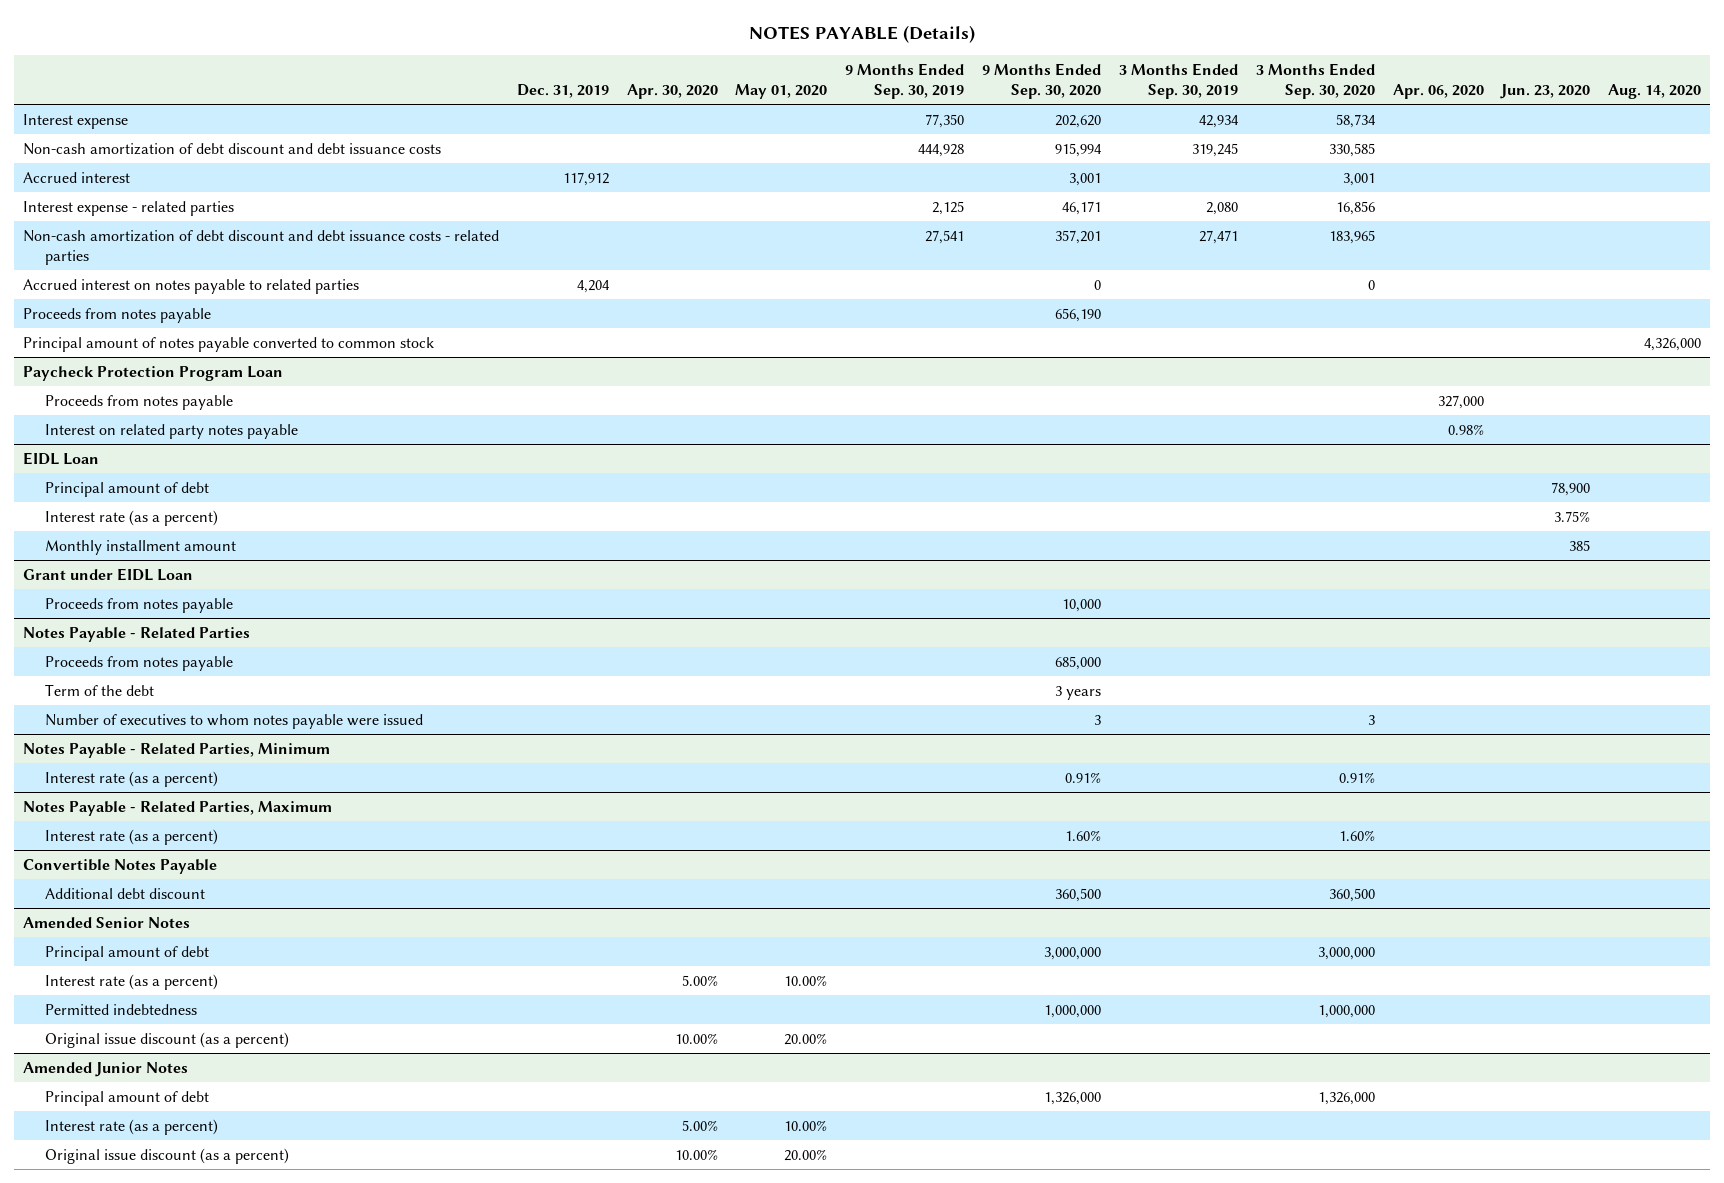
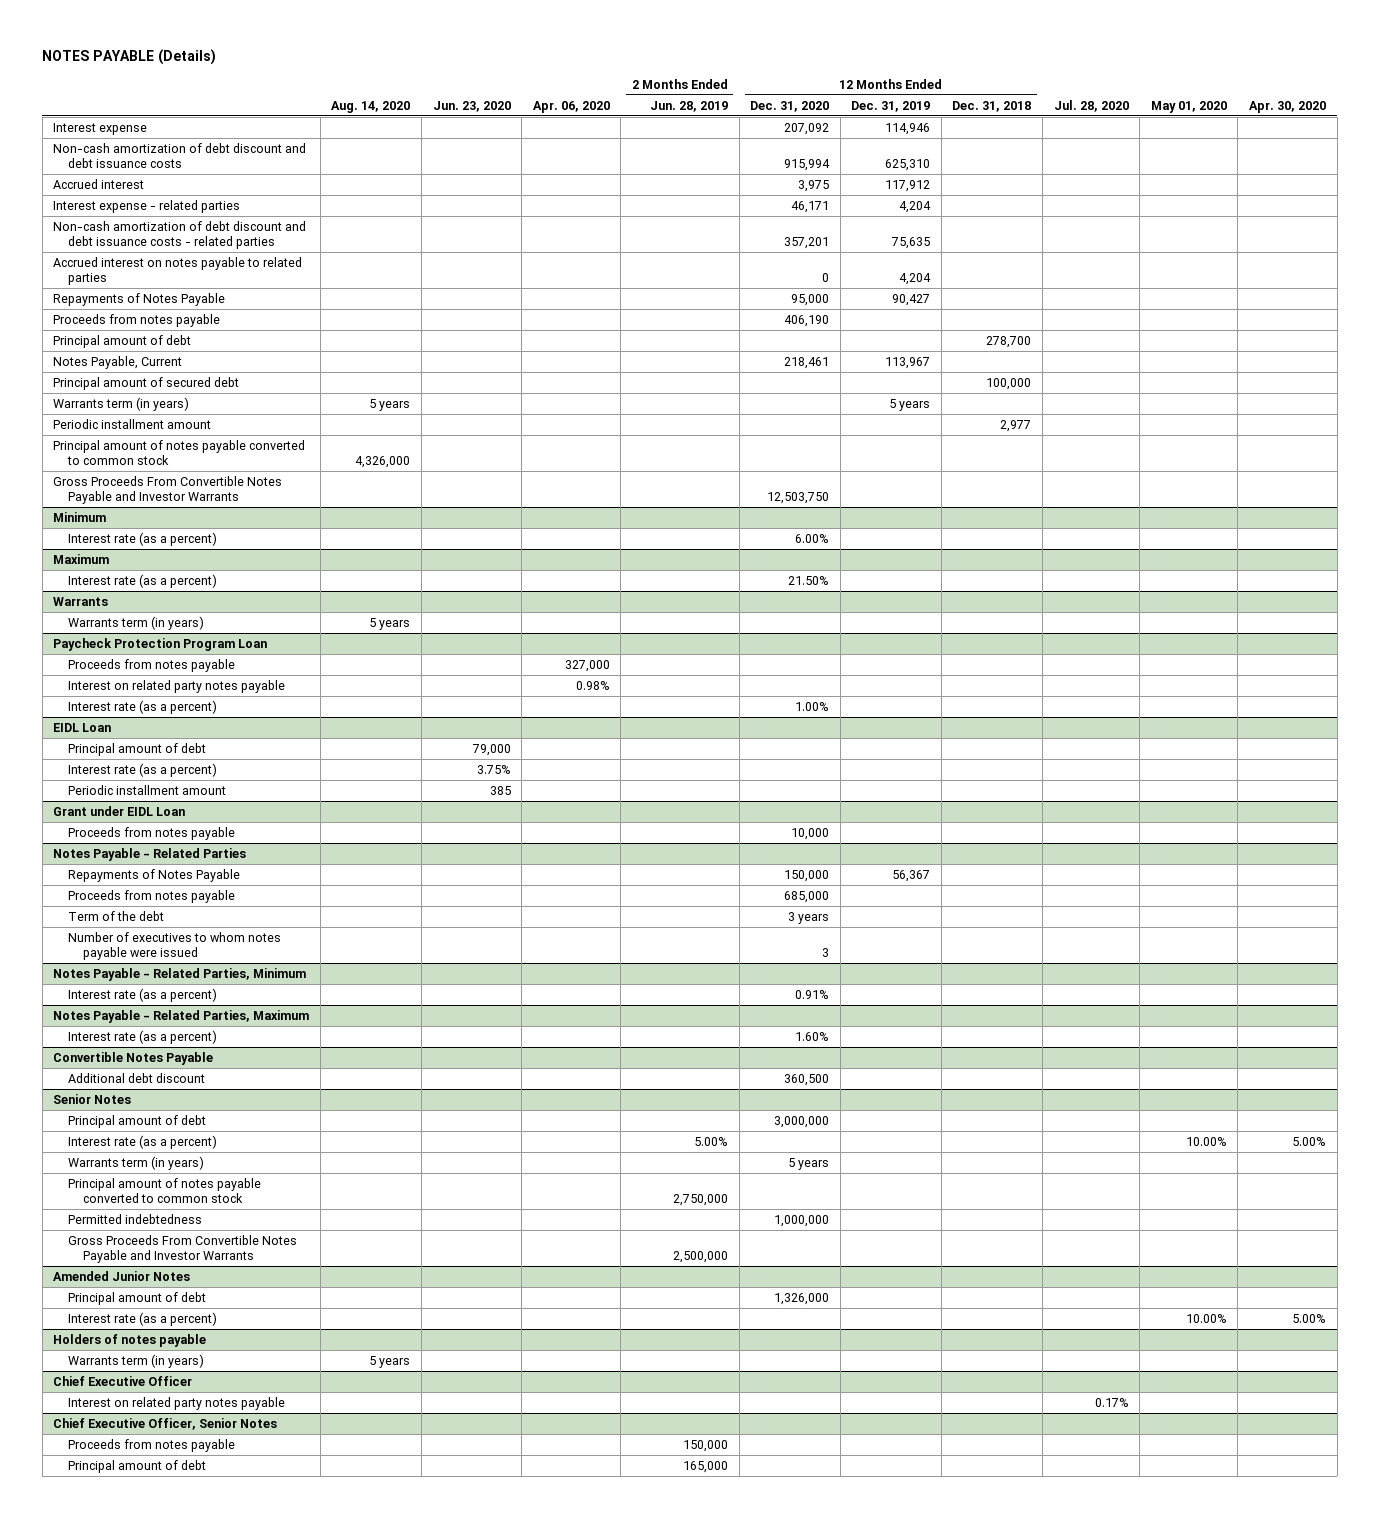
- | Dec. 31, 2019 | Apr. 30, 2020 | May 01, 2020 | 9 Months Ended Sep. 30, 2019 | 9 Months Ended Sep. 30, 2020 | 3 Months Ended Sep. 30, 2019 | 3 Months Ended Sep. 30, 2020 | Apr. 06, 2020 | Jun. 23, 2020 | Aug. 14, 2020
+ | Aug. 14, 2020 | Jun. 23, 2020 | Apr. 06, 2020 | 2 Months Ended Jun. 28, 2019 | 12 Months Ended Dec. 31, 2020 | 12 Months Ended Dec. 31, 2019 | 12 Months Ended Dec. 31, 2018 | Jul. 28, 2020 | May 01, 2020 | Apr. 30, 2020
+ Repayments of Notes Payable | | | | | 95,000 | 90,427 | | | |
+ Principal amount of debt | | | | | | | 278,700 | | |
+ Notes Payable, Current | | | | | 218,461 | 113,967 | | | |
+ Principal amount of secured debt | | | | | | | 100,000 | | |
+ Warrants term (in years) | 5 years | | | | | 5 years | | | |
+ Periodic installment amount | | | | | | | 2,977 | | |
+ Gross Proceeds From Convertible Notes Payable and Investor Warrants | | | | | 12,503,750 | | | | |
+ Minimum
+ Interest rate (as a percent) | | | | | 6.00% | | | | |
+ Maximum
+ Interest rate (as a percent) | | | | | 21.50% | | | | |
+ Warrants
+ Warrants term (in years) | 5 years | | | | | | | | |
@ Paycheck Protection Program Loan
+ Interest rate (as a percent) | | | | | 1.00% | | | | |
@ EIDL Loan
- Principal amount of debt | | | | | | | | | 78,900 |
+ Principal amount of debt | | 79,000 | | | | | | | |
- Monthly installment amount | | | | | | | | | 385 |
+ Periodic installment amount | | 385 | | | | | | | |
@ Notes Payable - Related Parties
+ Repayments of Notes Payable | | | | | 150,000 | 56,367 | | | |
- Amended Senior Notes
+ Senior Notes
+ Warrants term (in years) | | | | | 5 years | | | | |
+ Principal amount of notes payable converted to common stock | | | | 2,750,000 | | | | | |
- Original issue discount (as a percent) | | 10.00% | 20.00% | | | | | | |
+ Gross Proceeds From Convertible Notes Payable and Investor Warrants | | | | 2,500,000 | | | | | |
@ Amended Junior Notes
- Original issue discount (as a percent) | | 10.00% | 20.00% | | | | | | |
+ Holders of notes payable
+ Warrants term (in years) | 5 years | | | | | | | | |
+ Chief Executive Officer
+ Interest on related party notes payable | | | | | | | | 0.17% | |
+ Chief Executive Officer, Senior Notes
+ Proceeds from notes payable | | | | 150,000 | | | | | |
+ Principal amount of debt | | | | 165,000 | | | | | |

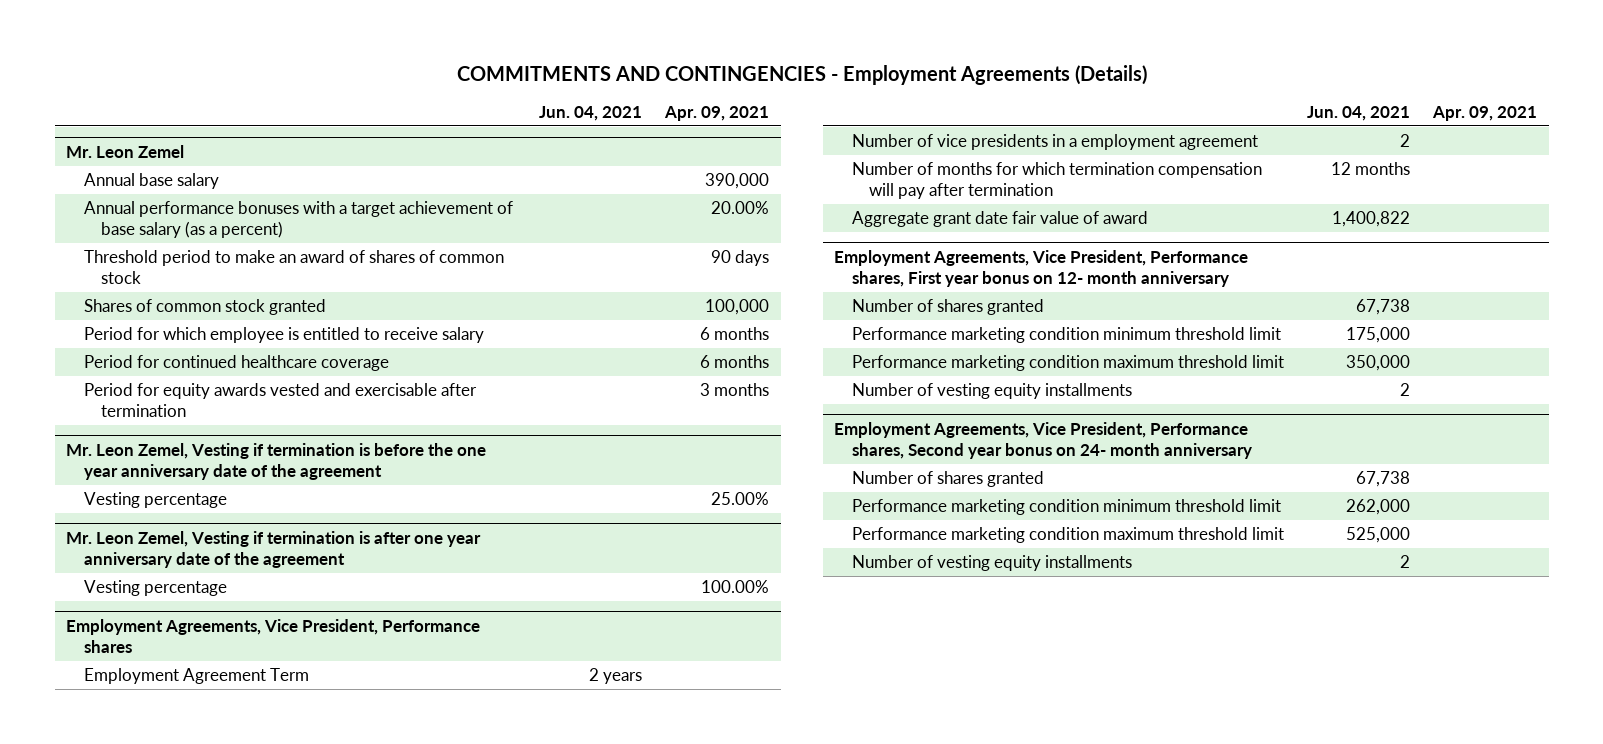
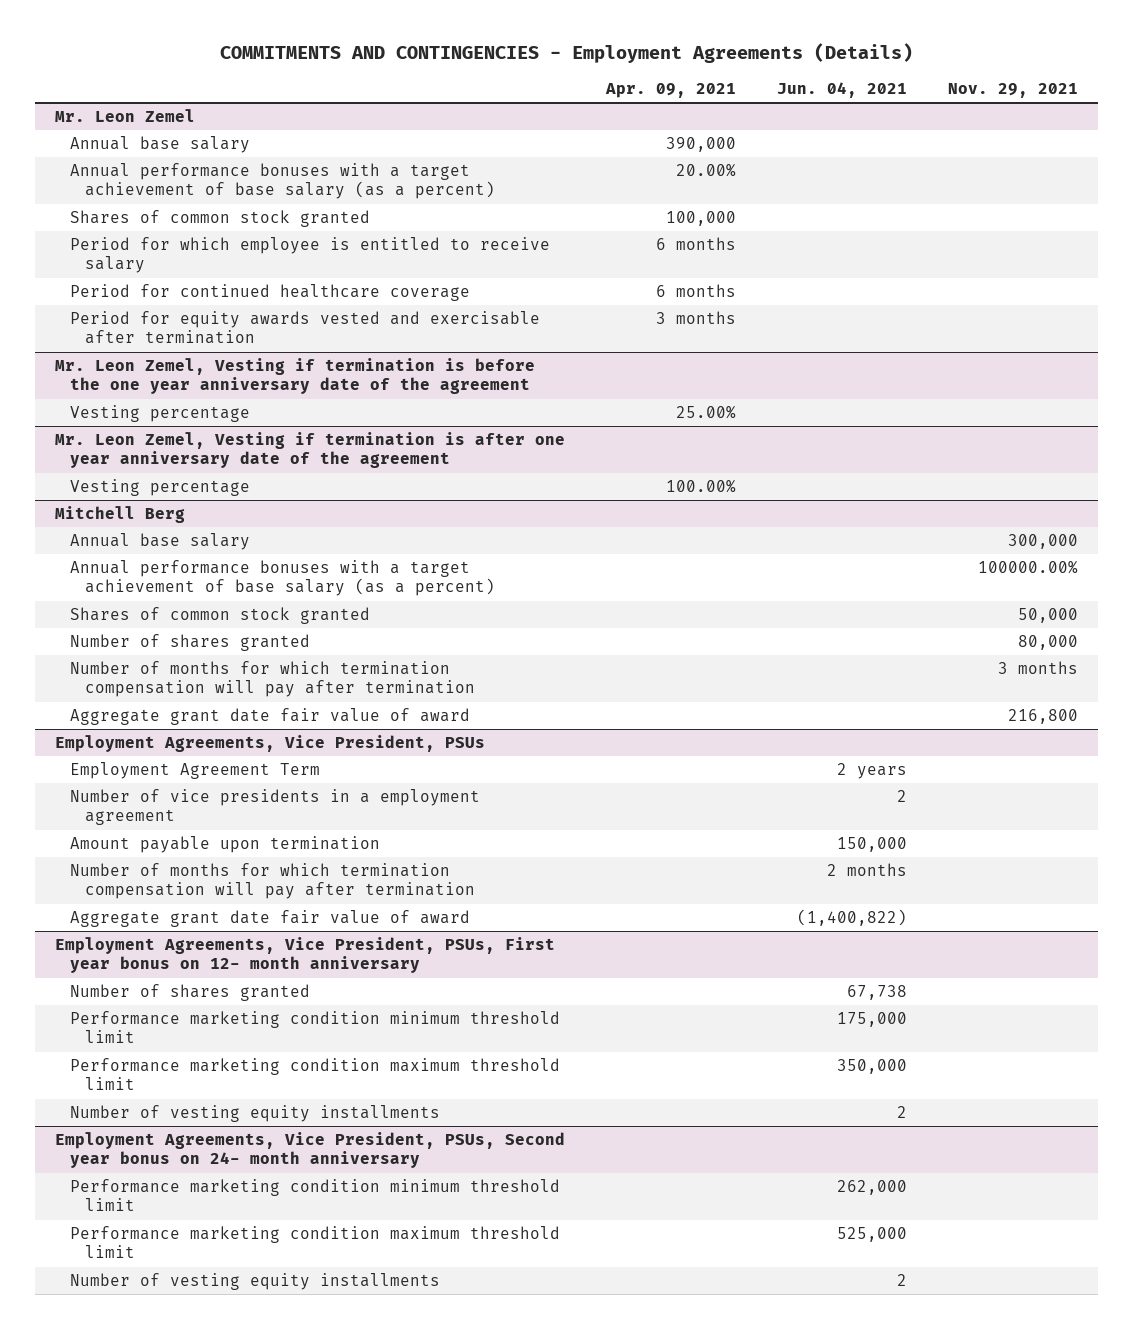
- | Jun. 04, 2021 | Apr. 09, 2021
+ | Apr. 09, 2021 | Jun. 04, 2021 | Nov. 29, 2021
@ Mr. Leon Zemel
- Threshold period to make an award of shares of common stock | | 90 days
- Employment Agreements, Vice President, Performance shares
+ Mitchell Berg
+ Annual base salary | | | 300,000
+ Annual performance bonuses with a target achievement of base salary (as a percent) | | | 100000.00%
+ Shares of common stock granted | | | 50,000
+ Number of shares granted | | | 80,000
+ Number of months for which termination compensation will pay after termination | | | 3 months
+ Aggregate grant date fair value of award | | | 216,800
+ Employment Agreements, Vice President, PSUs
- Number of months for which termination compensation will pay after termination | 12 months |
- Aggregate grant date fair value of award | 1,400,822 |
- Employment Agreements, Vice President, Performance shares, First year bonus on 12- month anniversary
+ Amount payable upon termination | | 150,000 |
+ Number of months for which termination compensation will pay after termination | | 2 months |
+ Aggregate grant date fair value of award | | (1,400,822) |
+ Employment Agreements, Vice President, PSUs, First year bonus on 12- month anniversary
- Employment Agreements, Vice President, Performance shares, Second year bonus on 24- month anniversary
- Number of shares granted | 67,738 |
+ Employment Agreements, Vice President, PSUs, Second year bonus on 24- month anniversary

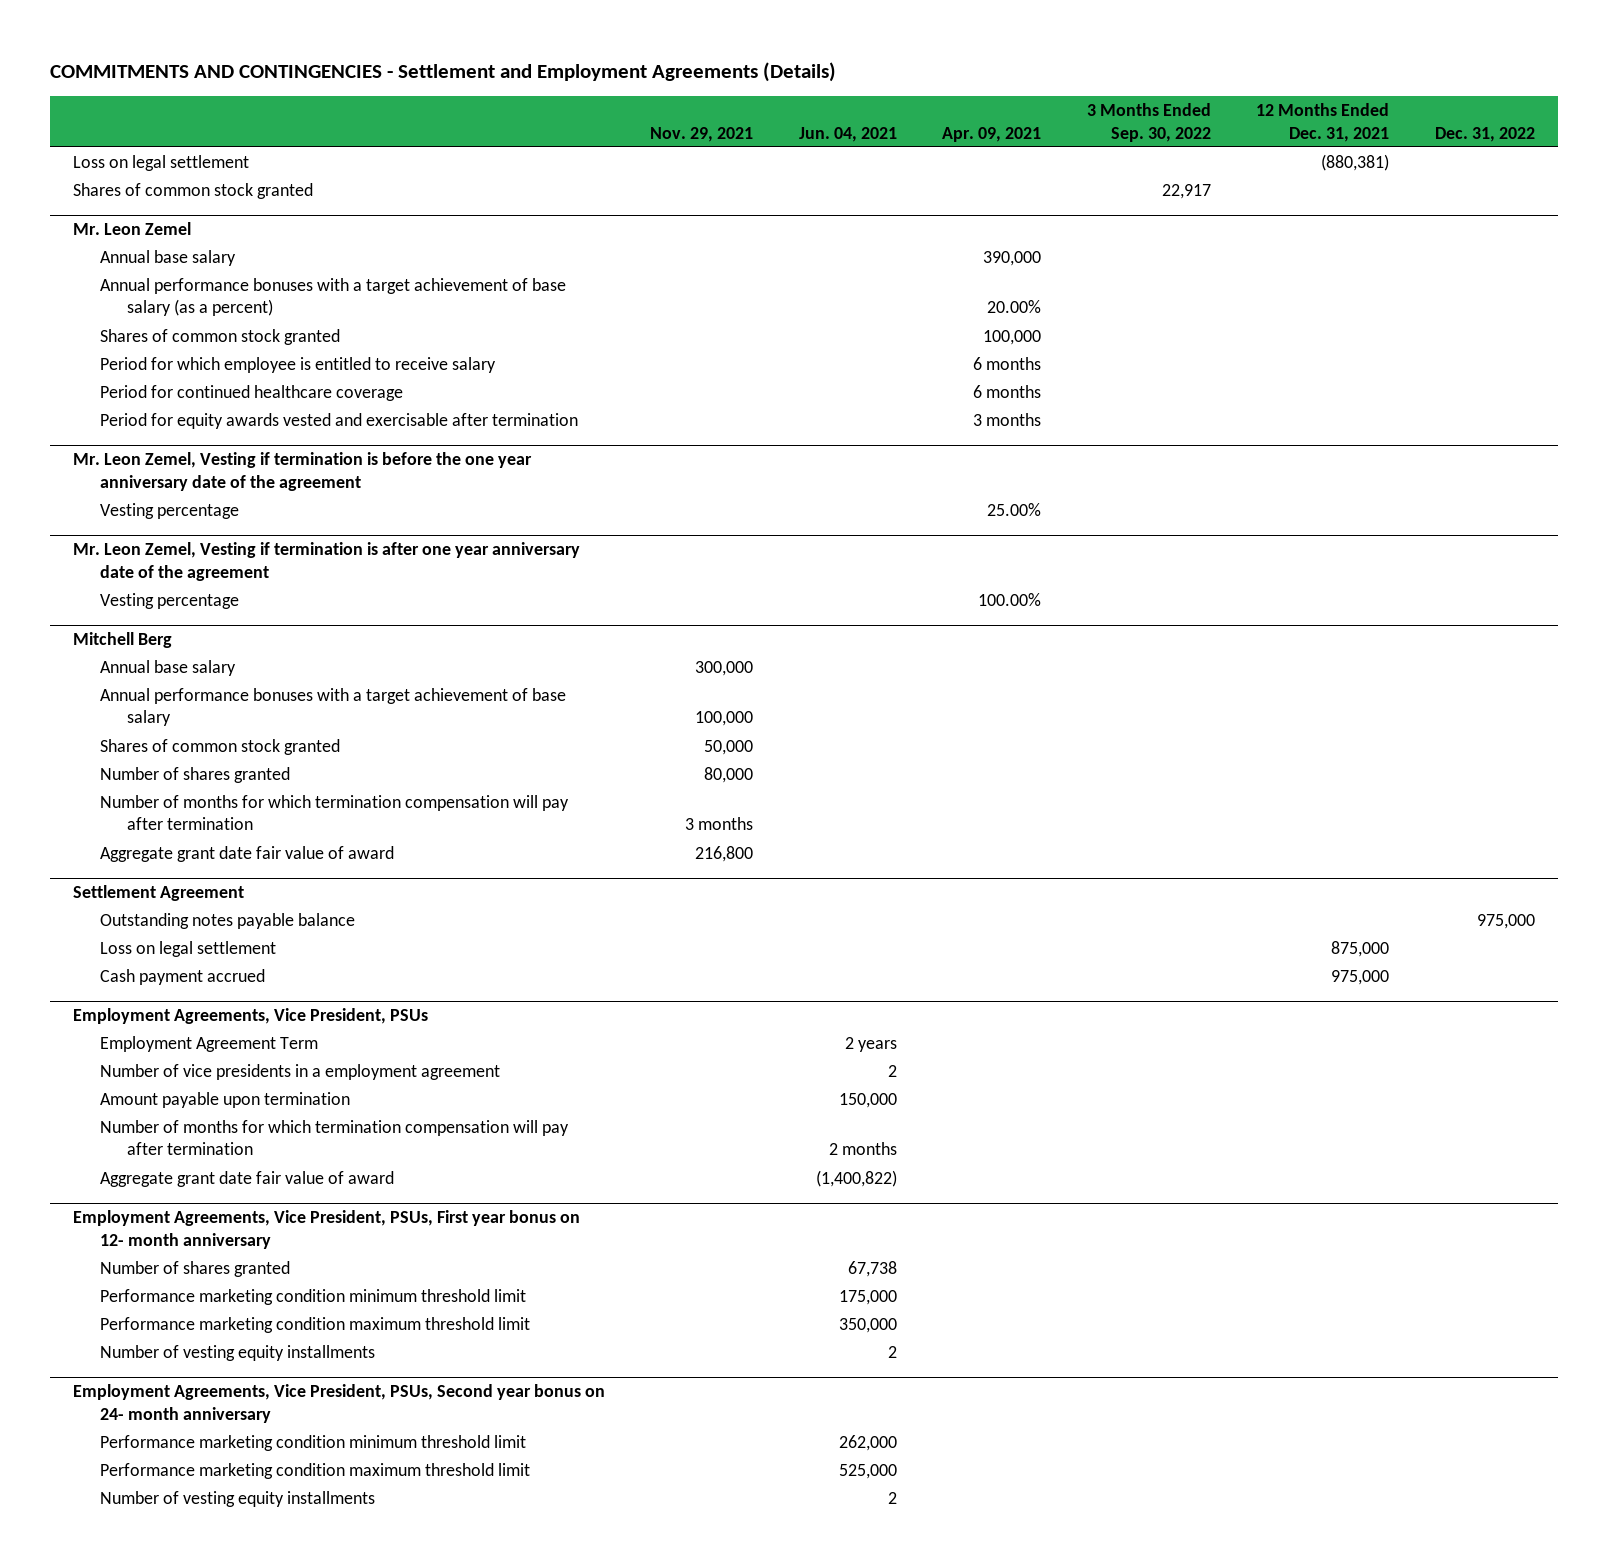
- COMMITMENTS AND CONTINGENCIES - Employment Agreements (Details)
+ COMMITMENTS AND CONTINGENCIES - Settlement and Employment Agreements (Details)
- | Apr. 09, 2021 | Jun. 04, 2021 | Nov. 29, 2021
+ | Nov. 29, 2021 | Jun. 04, 2021 | Apr. 09, 2021 | 3 Months Ended Sep. 30, 2022 | 12 Months Ended Dec. 31, 2021 | Dec. 31, 2022
+ Loss on legal settlement | | | | | (880,381) |
+ Shares of common stock granted | | | | 22,917 | |
@ Mitchell Berg
- Annual performance bonuses with a target achievement of base salary (as a percent) | | | 100000.00%
+ Annual performance bonuses with a target achievement of base salary | 100,000 | | | | |
+ Settlement Agreement
+ Outstanding notes payable balance | | | | | | 975,000
+ Loss on legal settlement | | | | | 875,000 |
+ Cash payment accrued | | | | | 975,000 |

